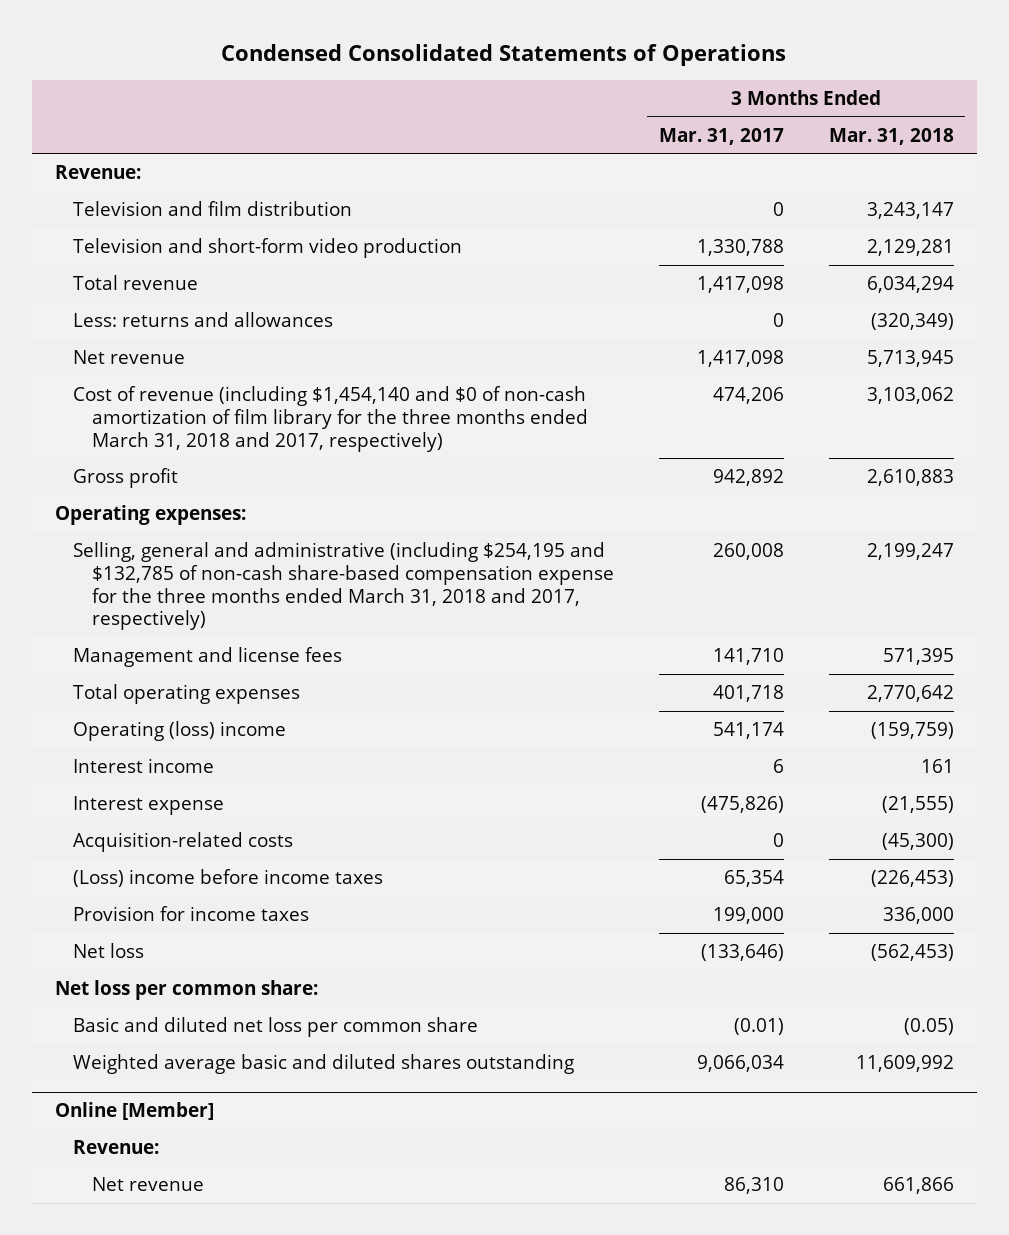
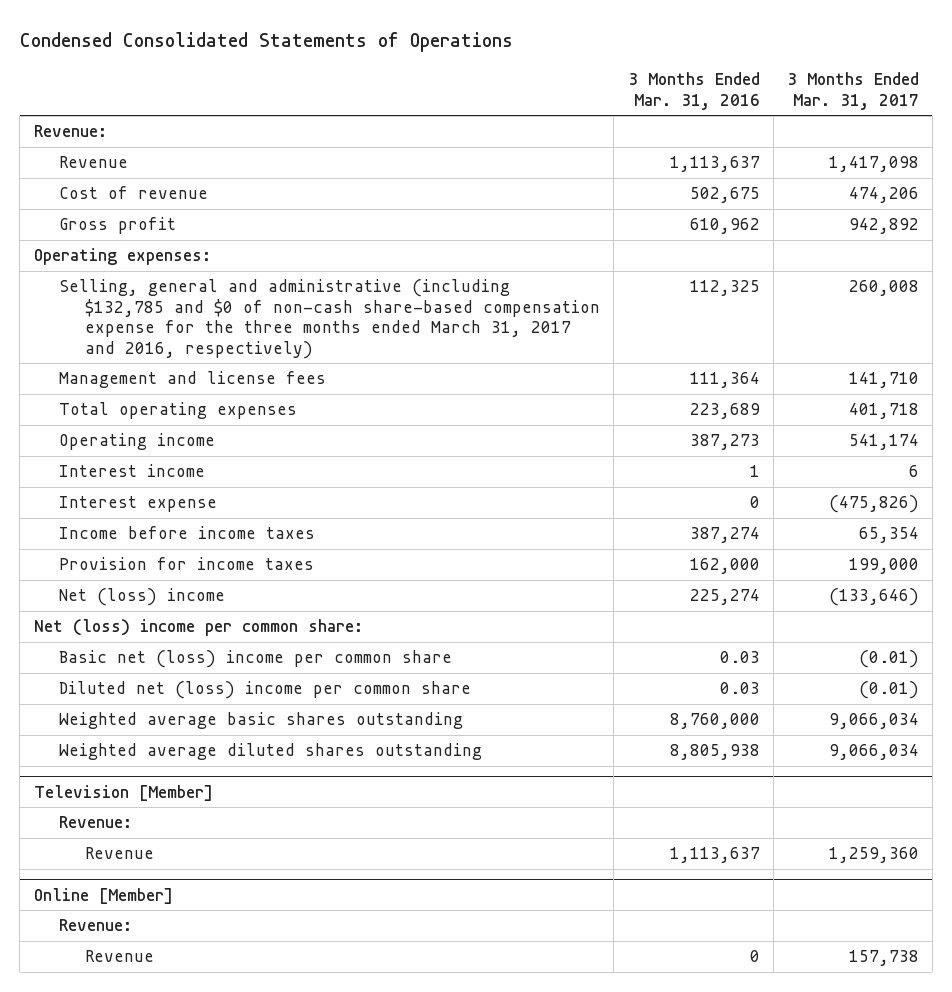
- | 3 Months Ended Mar. 31, 2017 | 3 Months Ended Mar. 31, 2018
+ | 3 Months Ended Mar. 31, 2016 | 3 Months Ended Mar. 31, 2017
- Television and film distribution | 0 | 3,243,147
- Television and short-form video production | 1,330,788 | 2,129,281
- Total revenue | 1,417,098 | 6,034,294
- Less: returns and allowances | 0 | (320,349)
- Net revenue | 1,417,098 | 5,713,945
- Cost of revenue (including $1,454,140 and $0 of non-cash amortization of film library for the three months ended March 31, 2018 and 2017, respectively) | 474,206 | 3,103,062
+ Revenue | 1,113,637 | 1,417,098
+ Cost of revenue | 502,675 | 474,206
- Selling, general and administrative (including $254,195 and $132,785 of non-cash share-based compensation expense for the three months ended March 31, 2018 and 2017, respectively) | 260,008 | 2,199,247
+ Selling, general and administrative (including $132,785 and $0 of non-cash share-based compensation expense for the three months ended March 31, 2017 and 2016, respectively) | 112,325 | 260,008
- Operating (loss) income | 541,174 | (159,759)
+ Operating income | 387,273 | 541,174
- Acquisition-related costs | 0 | (45,300)
- (Loss) income before income taxes | 65,354 | (226,453)
+ Income before income taxes | 387,274 | 65,354
- Net loss | (133,646) | (562,453)
- Net loss per common share:
- Basic and diluted net loss per common share | (0.01) | (0.05)
- Weighted average basic and diluted shares outstanding | 9,066,034 | 11,609,992
+ Net (loss) income | 225,274 | (133,646)
+ Net (loss) income per common share:
+ Basic net (loss) income per common share | 0.03 | (0.01)
+ Diluted net (loss) income per common share | 0.03 | (0.01)
+ Weighted average basic shares outstanding | 8,760,000 | 9,066,034
+ Weighted average diluted shares outstanding | 8,805,938 | 9,066,034
+ Television [Member]
+ Revenue:
+ Revenue | 1,113,637 | 1,259,360
@ Online [Member]
- Net revenue | 86,310 | 661,866
+ Revenue | 0 | 157,738

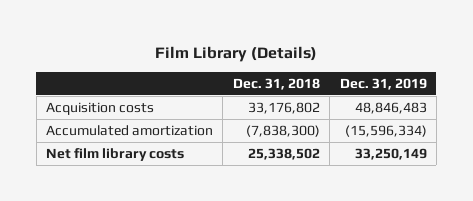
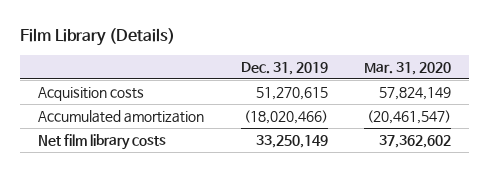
- | Dec. 31, 2018 | Dec. 31, 2019
+ | Dec. 31, 2019 | Mar. 31, 2020
- Acquisition costs | 33,176,802 | 48,846,483
- Accumulated amortization | (7,838,300) | (15,596,334)
+ Acquisition costs | 51,270,615 | 57,824,149
+ Accumulated amortization | (18,020,466) | (20,461,547)

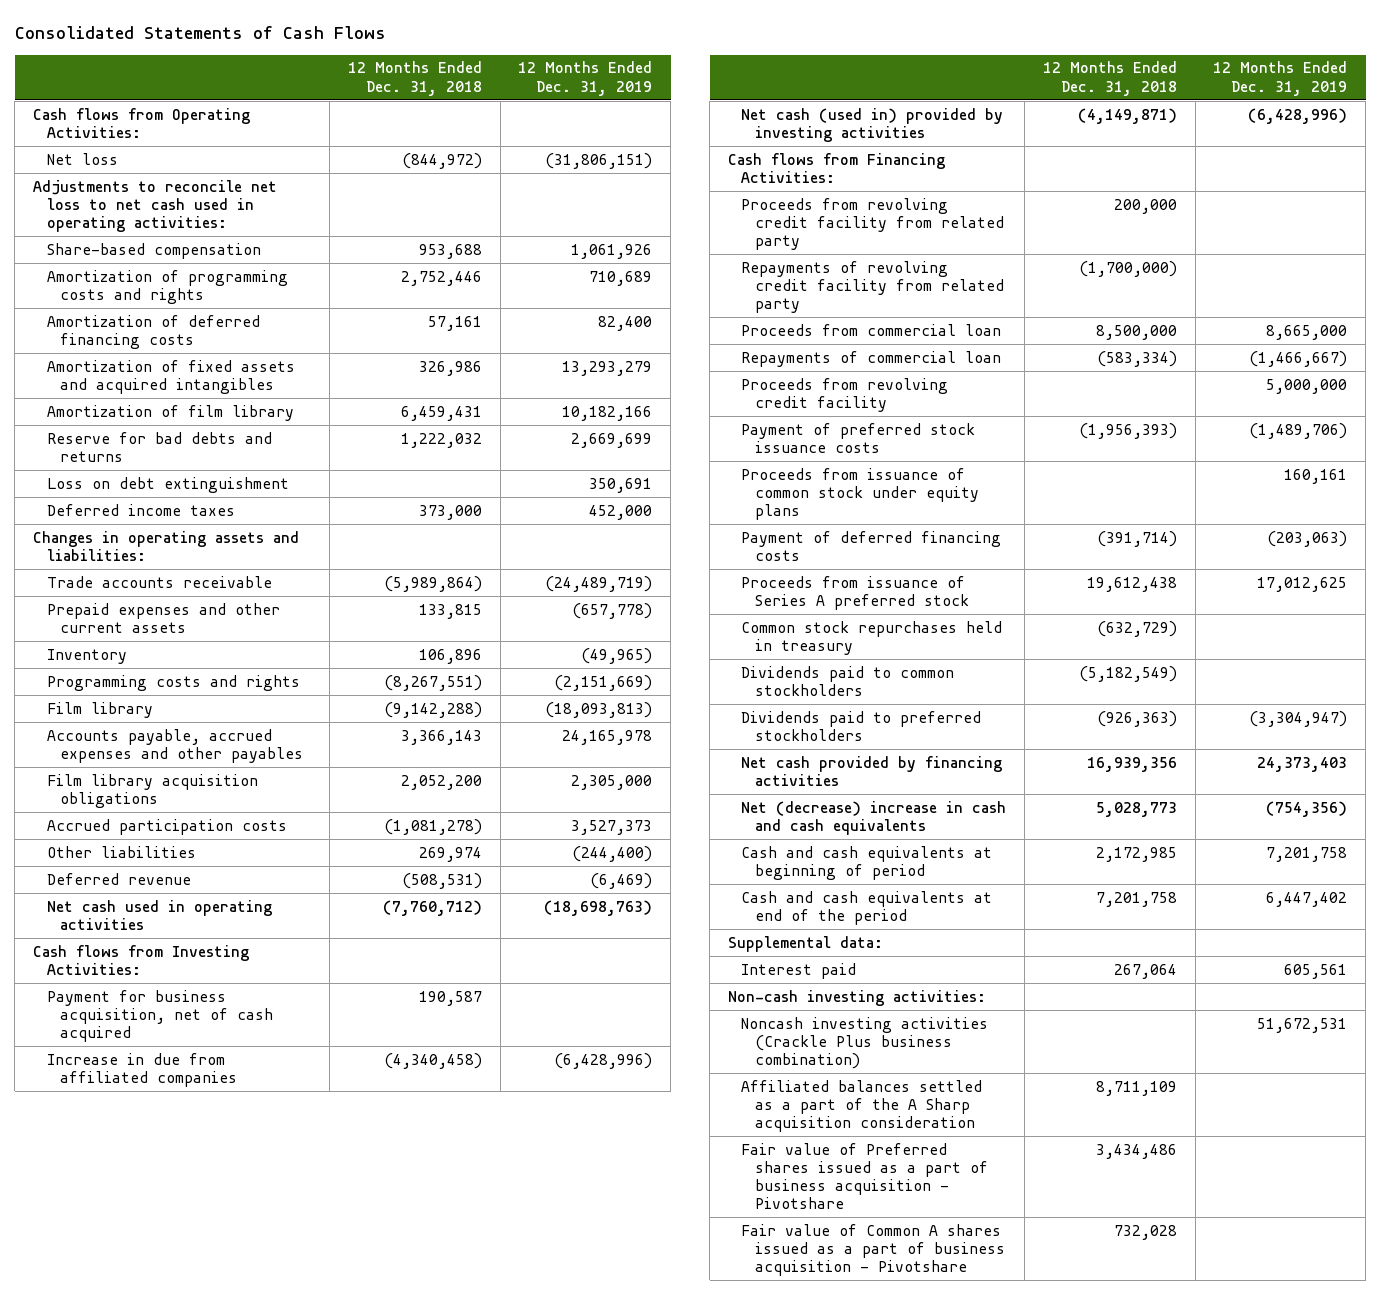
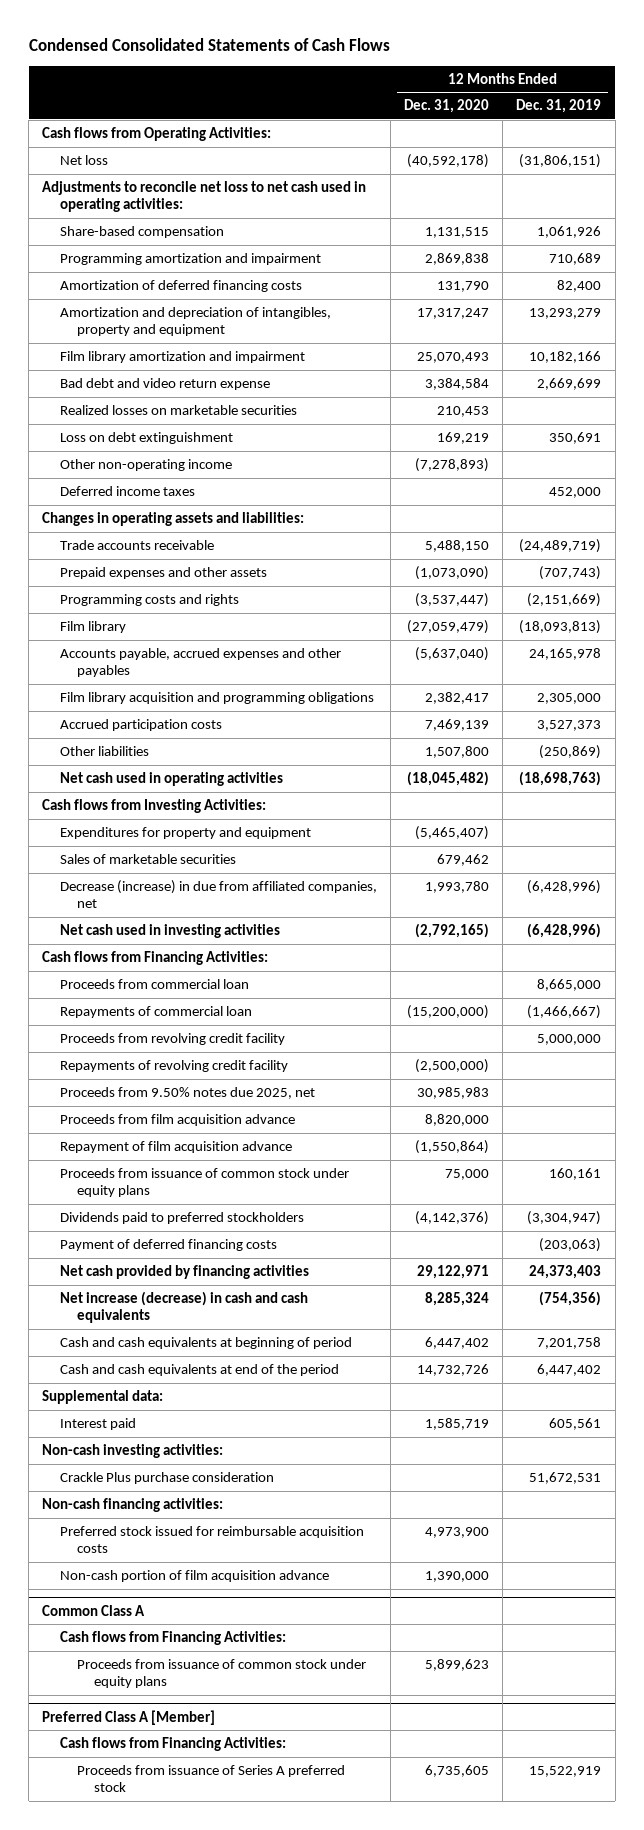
- Consolidated Statements of Cash Flows
+ Condensed Consolidated Statements of Cash Flows
- | 12 Months Ended Dec. 31, 2018 | 12 Months Ended Dec. 31, 2019
+ | 12 Months Ended Dec. 31, 2020 | 12 Months Ended Dec. 31, 2019
- Amortization of programming costs and rights | 2,752,446 | 710,689
+ Programming amortization and impairment | 2,869,838 | 710,689
- Amortization of fixed assets and acquired intangibles | 326,986 | 13,293,279
- Amortization of film library | 6,459,431 | 10,182,166
- Reserve for bad debts and returns | 1,222,032 | 2,669,699
+ Amortization and depreciation of intangibles, property and equipment | 17,317,247 | 13,293,279
+ Film library amortization and impairment | 25,070,493 | 10,182,166
+ Bad debt and video return expense | 3,384,584 | 2,669,699
+ Realized losses on marketable securities | 210,453 |
+ Other non-operating income | (7,278,893) |
- Prepaid expenses and other current assets | 133,815 | (657,778)
- Inventory | 106,896 | (49,965)
+ Prepaid expenses and other assets | (1,073,090) | (707,743)
- Film library acquisition obligations | 2,052,200 | 2,305,000
+ Film library acquisition and programming obligations | 2,382,417 | 2,305,000
- Other liabilities | 269,974 | (244,400)
- Deferred revenue | (508,531) | (6,469)
+ Other liabilities | 1,507,800 | (250,869)
- Payment for business acquisition, net of cash acquired | 190,587 |
- Increase in due from affiliated companies | (4,340,458) | (6,428,996)
- Net cash (used in) provided by investing activities | (4,149,871) | (6,428,996)
+ Expenditures for property and equipment | (5,465,407) |
+ Sales of marketable securities | 679,462 |
+ Decrease (increase) in due from affiliated companies, net | 1,993,780 | (6,428,996)
+ Net cash used in investing activities | (2,792,165) | (6,428,996)
- Proceeds from revolving credit facility from related party | 200,000 |
- Repayments of revolving credit facility from related party | (1,700,000) |
- Payment of preferred stock issuance costs | (1,956,393) | (1,489,706)
+ Repayments of revolving credit facility | (2,500,000) |
+ Proceeds from 9.50% notes due 2025, net | 30,985,983 |
+ Proceeds from film acquisition advance | 8,820,000 |
+ Repayment of film acquisition advance | (1,550,864) |
- Proceeds from issuance of Series A preferred stock | 19,612,438 | 17,012,625
- Common stock repurchases held in treasury | (632,729) |
- Dividends paid to common stockholders | (5,182,549) |
moved down: Payment of deferred financing costs | | (203,063)
- Net (decrease) increase in cash and cash equivalents | 5,028,773 | (754,356)
+ Net increase (decrease) in cash and cash equivalents | 8,285,324 | (754,356)
- Noncash investing activities (Crackle Plus business combination) | | 51,672,531
- Affiliated balances settled as a part of the A Sharp acquisition consideration | 8,711,109 |
- Fair value of Preferred shares issued as a part of business acquisition - Pivotshare | 3,434,486 |
- Fair value of Common A shares issued as a part of business acquisition - Pivotshare | 732,028 |
+ Crackle Plus purchase consideration | | 51,672,531
+ Non-cash financing activities:
+ Preferred stock issued for reimbursable acquisition costs | 4,973,900 |
+ Non-cash portion of film acquisition advance | 1,390,000 |
+ Common Class A
+ Cash flows from Financing Activities:
+ Proceeds from issuance of common stock under equity plans | 5,899,623 |
+ Preferred Class A [Member]
+ Cash flows from Financing Activities:
+ Proceeds from issuance of Series A preferred stock | 6,735,605 | 15,522,919

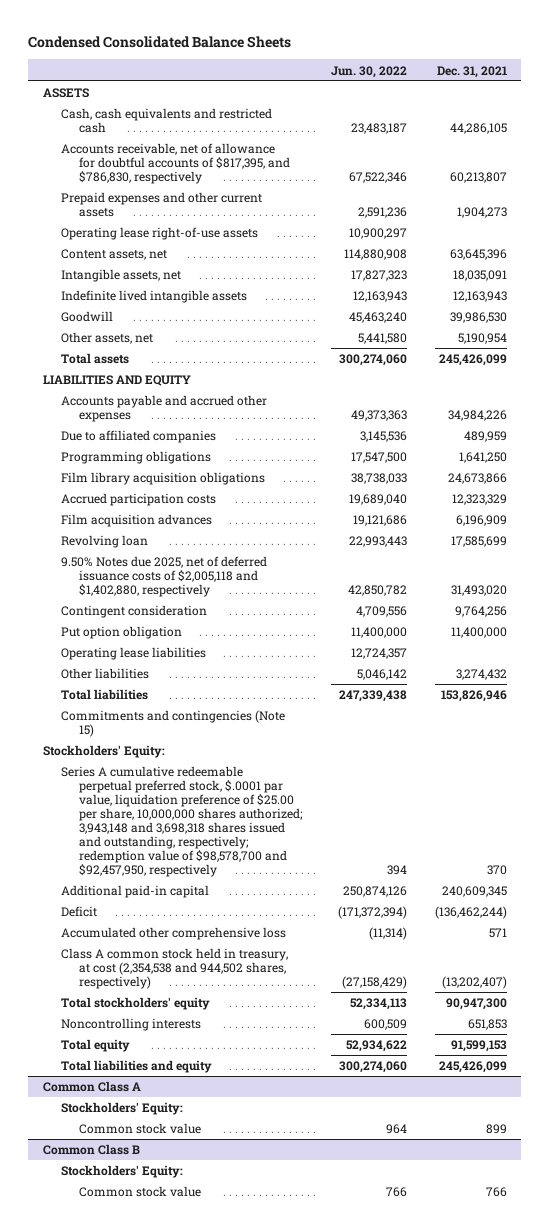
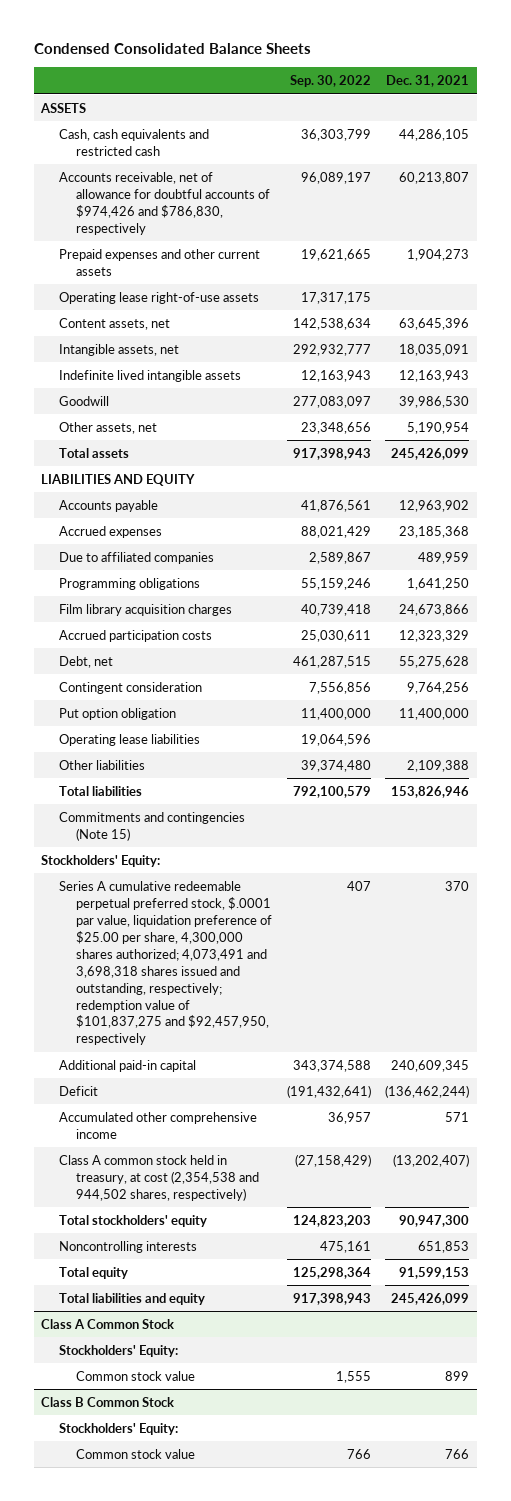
- | Jun. 30, 2022 | Dec. 31, 2021
+ | Sep. 30, 2022 | Dec. 31, 2021
- Accounts receivable, net of allowance for doubtful accounts of $817,395, and $786,830, respectively | 67,522,346 | 60,213,807
+ Accounts receivable, net of allowance for doubtful accounts of $974,426 and $786,830, respectively | 96,089,197 | 60,213,807
- Accounts payable and accrued other expenses | 49,373,363 | 34,984,226
+ Accounts payable | 41,876,561 | 12,963,902
+ Accrued expenses | 88,021,429 | 23,185,368
- Film library acquisition obligations | 38,738,033 | 24,673,866
+ Film library acquisition charges | 40,739,418 | 24,673,866
- Film acquisition advances | 19,121,686 | 6,196,909
- Revolving loan | 22,993,443 | 17,585,699
- 9.50% Notes due 2025, net of deferred issuance costs of $2,005,118 and $1,402,880, respectively | 42,850,782 | 31,493,020
+ Debt, net | 461,287,515 | 55,275,628
- Other liabilities | 5,046,142 | 3,274,432
+ Other liabilities | 39,374,480 | 2,109,388
- Series A cumulative redeemable perpetual preferred stock, $.0001 par value, liquidation preference of $25.00 per share, 10,000,000 shares authorized; 3,943,148 and 3,698,318 shares issued and outstanding, respectively; redemption value of $98,578,700 and $92,457,950, respectively | 394 | 370
+ Series A cumulative redeemable perpetual preferred stock, $.0001 par value, liquidation preference of $25.00 per share, 4,300,000 shares authorized; 4,073,491 and 3,698,318 shares issued and outstanding, respectively; redemption value of $101,837,275 and $92,457,950, respectively | 407 | 370
- Accumulated other comprehensive loss | (11,314) | 571
+ Accumulated other comprehensive income | 36,957 | 571
- Common Class A
+ Class A Common Stock
- Common Class B
+ Class B Common Stock

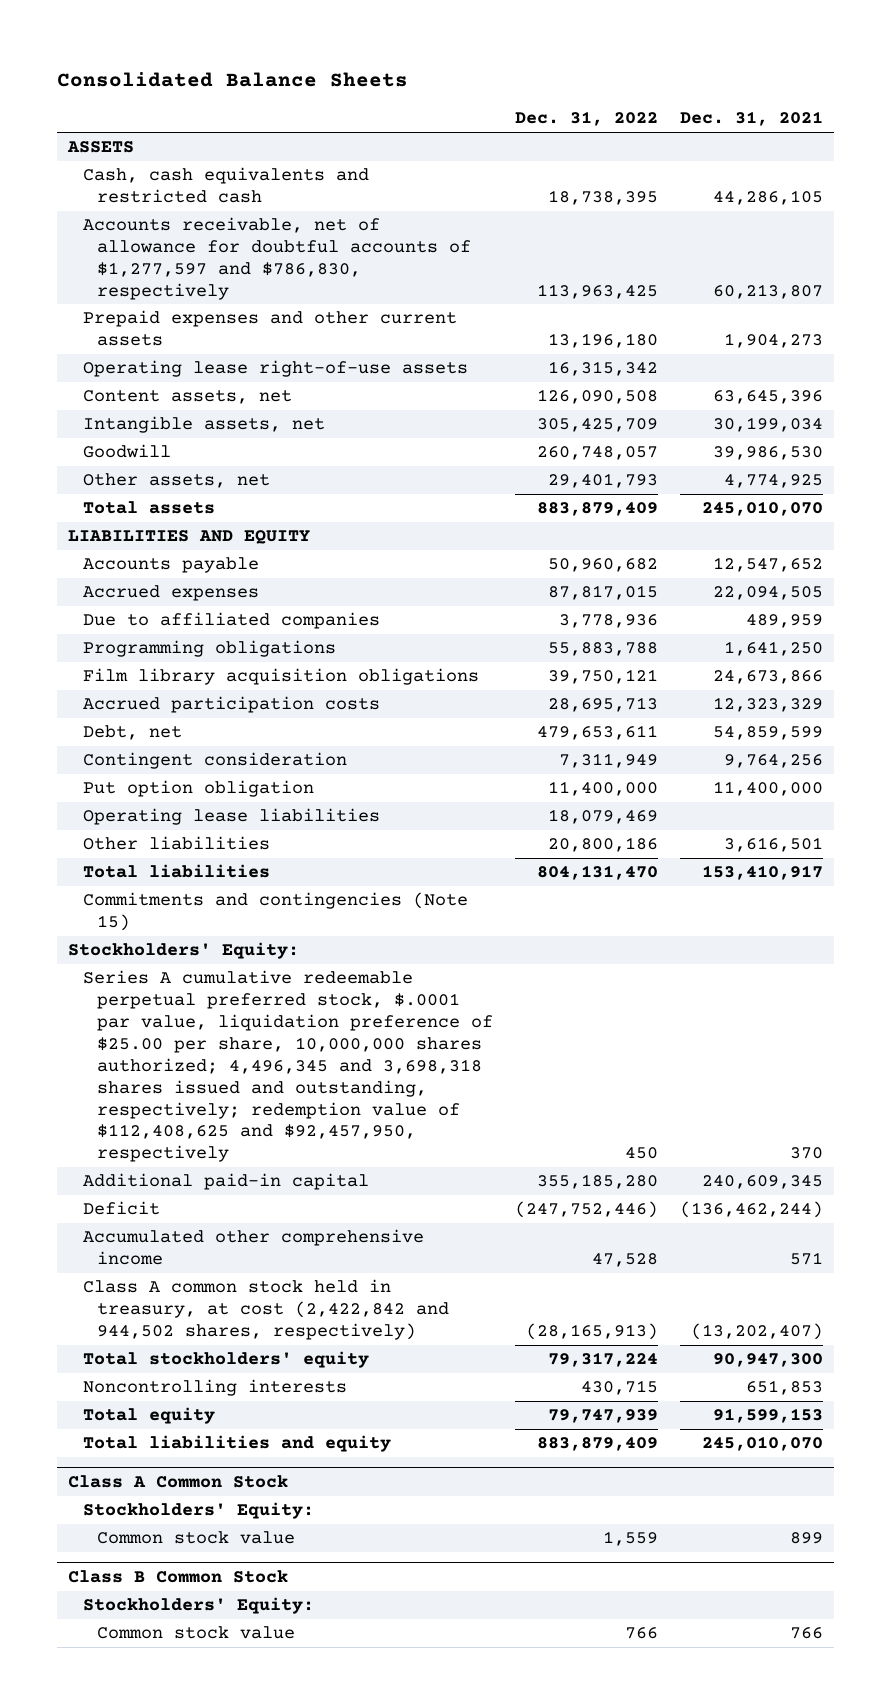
- Condensed Consolidated Balance Sheets
+ Consolidated Balance Sheets
- | Sep. 30, 2022 | Dec. 31, 2021
+ | Dec. 31, 2022 | Dec. 31, 2021
- Accounts receivable, net of allowance for doubtful accounts of $974,426 and $786,830, respectively | 96,089,197 | 60,213,807
+ Accounts receivable, net of allowance for doubtful accounts of $1,277,597 and $786,830, respectively | 113,963,425 | 60,213,807
- Intangible assets, net | 292,932,777 | 18,035,091
- Indefinite lived intangible assets | 12,163,943 | 12,163,943
+ Intangible assets, net | 305,425,709 | 30,199,034
- Other assets, net | 23,348,656 | 5,190,954
- Total assets | 917,398,943 | 245,426,099
+ Other assets, net | 29,401,793 | 4,774,925
+ Total assets | 883,879,409 | 245,010,070
- Accounts payable | 41,876,561 | 12,963,902
- Accrued expenses | 88,021,429 | 23,185,368
+ Accounts payable | 50,960,682 | 12,547,652
+ Accrued expenses | 87,817,015 | 22,094,505
- Film library acquisition charges | 40,739,418 | 24,673,866
+ Film library acquisition obligations | 39,750,121 | 24,673,866
- Debt, net | 461,287,515 | 55,275,628
+ Debt, net | 479,653,611 | 54,859,599
- Other liabilities | 39,374,480 | 2,109,388
- Total liabilities | 792,100,579 | 153,826,946
+ Other liabilities | 20,800,186 | 3,616,501
+ Total liabilities | 804,131,470 | 153,410,917
- Series A cumulative redeemable perpetual preferred stock, $.0001 par value, liquidation preference of $25.00 per share, 4,300,000 shares authorized; 4,073,491 and 3,698,318 shares issued and outstanding, respectively; redemption value of $101,837,275 and $92,457,950, respectively | 407 | 370
+ Series A cumulative redeemable perpetual preferred stock, $.0001 par value, liquidation preference of $25.00 per share, 10,000,000 shares authorized; 4,496,345 and 3,698,318 shares issued and outstanding, respectively; redemption value of $112,408,625 and $92,457,950, respectively | 450 | 370
- Class A common stock held in treasury, at cost (2,354,538 and 944,502 shares, respectively) | (27,158,429) | (13,202,407)
+ Class A common stock held in treasury, at cost (2,422,842 and 944,502 shares, respectively) | (28,165,913) | (13,202,407)
- Total liabilities and equity | 917,398,943 | 245,426,099
+ Total liabilities and equity | 883,879,409 | 245,010,070

